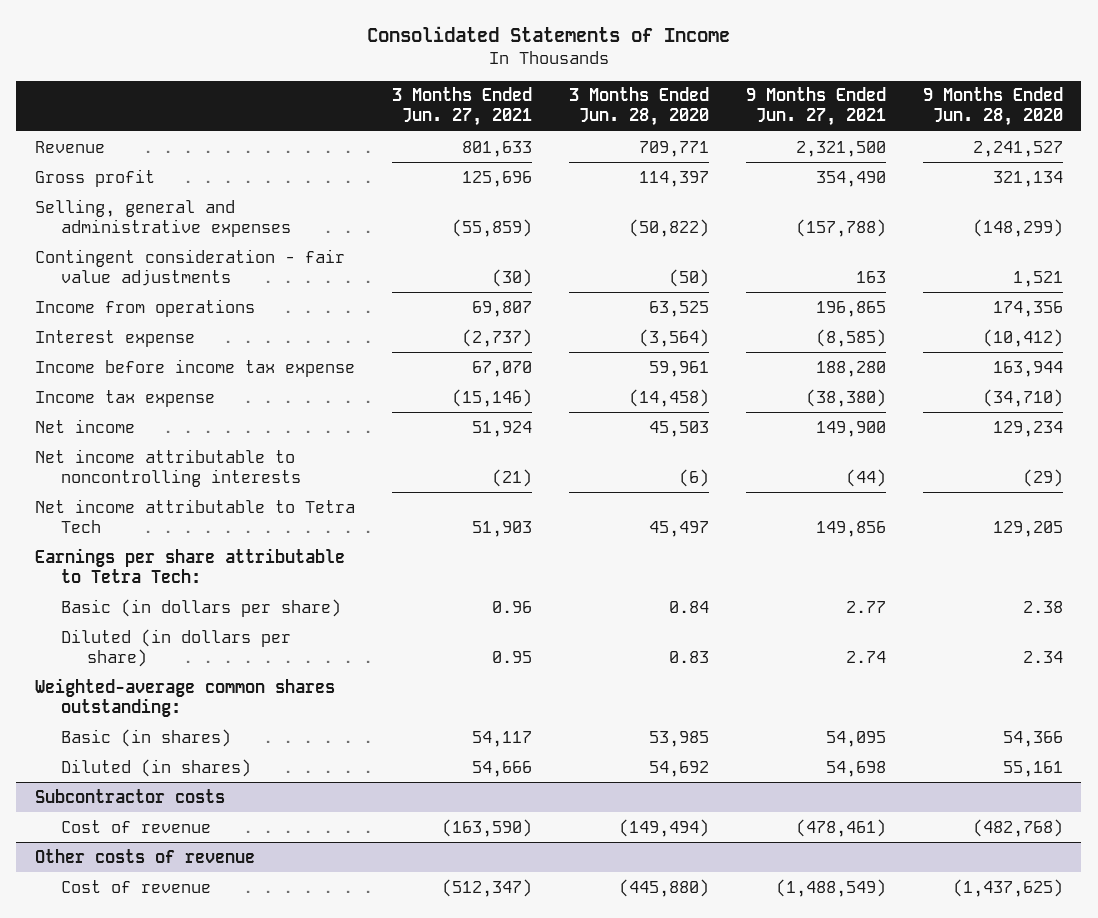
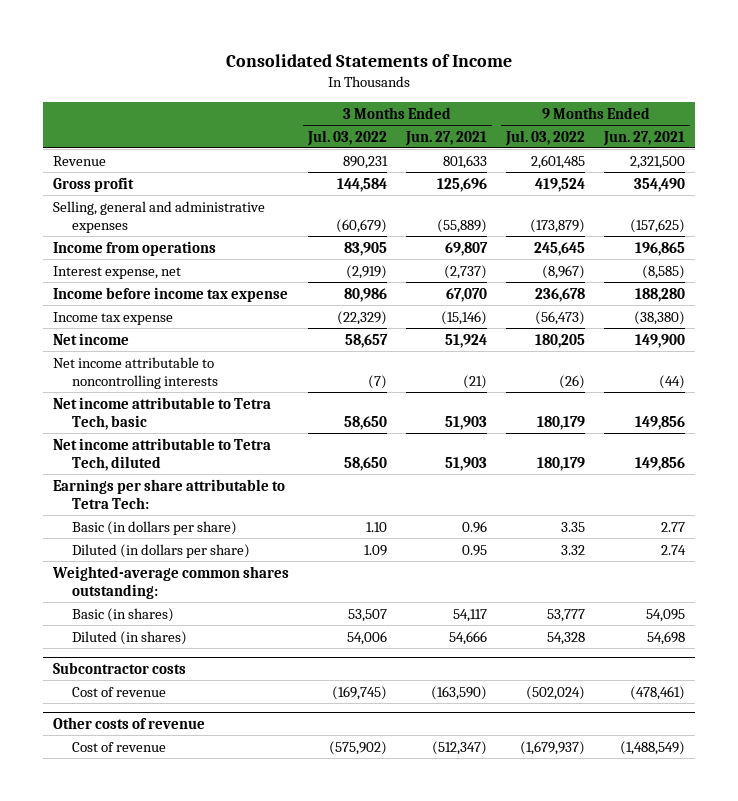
- | 3 Months Ended Jun. 27, 2021 | 3 Months Ended Jun. 28, 2020 | 9 Months Ended Jun. 27, 2021 | 9 Months Ended Jun. 28, 2020
+ | 3 Months Ended Jul. 03, 2022 | 3 Months Ended Jun. 27, 2021 | 9 Months Ended Jul. 03, 2022 | 9 Months Ended Jun. 27, 2021
- Selling, general and administrative expenses | (55,859) | (50,822) | (157,788) | (148,299)
- Contingent consideration - fair value adjustments | (30) | (50) | 163 | 1,521
+ Selling, general and administrative expenses | (60,679) | (55,889) | (173,879) | (157,625)
- Interest expense | (2,737) | (3,564) | (8,585) | (10,412)
+ Interest expense, net | (2,919) | (2,737) | (8,967) | (8,585)
- Net income attributable to Tetra Tech | 51,903 | 45,497 | 149,856 | 129,205
+ Net income attributable to Tetra Tech, basic | 58,650 | 51,903 | 180,179 | 149,856
+ Net income attributable to Tetra Tech, diluted | 58,650 | 51,903 | 180,179 | 149,856

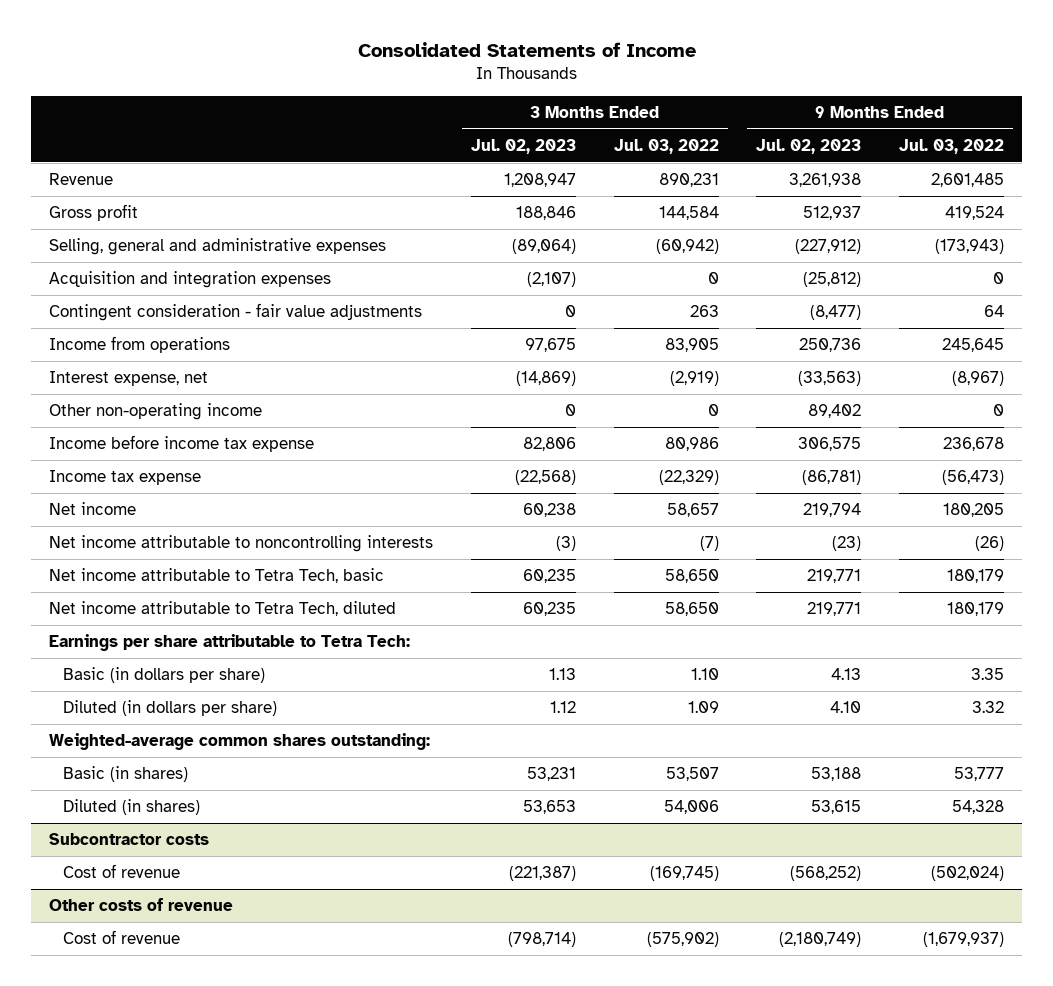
- | 3 Months Ended Jul. 03, 2022 | 3 Months Ended Jun. 27, 2021 | 9 Months Ended Jul. 03, 2022 | 9 Months Ended Jun. 27, 2021
+ | 3 Months Ended Jul. 02, 2023 | 3 Months Ended Jul. 03, 2022 | 9 Months Ended Jul. 02, 2023 | 9 Months Ended Jul. 03, 2022
- Selling, general and administrative expenses | (60,679) | (55,889) | (173,879) | (157,625)
+ Selling, general and administrative expenses | (89,064) | (60,942) | (227,912) | (173,943)
+ Acquisition and integration expenses | (2,107) | 0 | (25,812) | 0
+ Contingent consideration - fair value adjustments | 0 | 263 | (8,477) | 64
+ Other non-operating income | 0 | 0 | 89,402 | 0

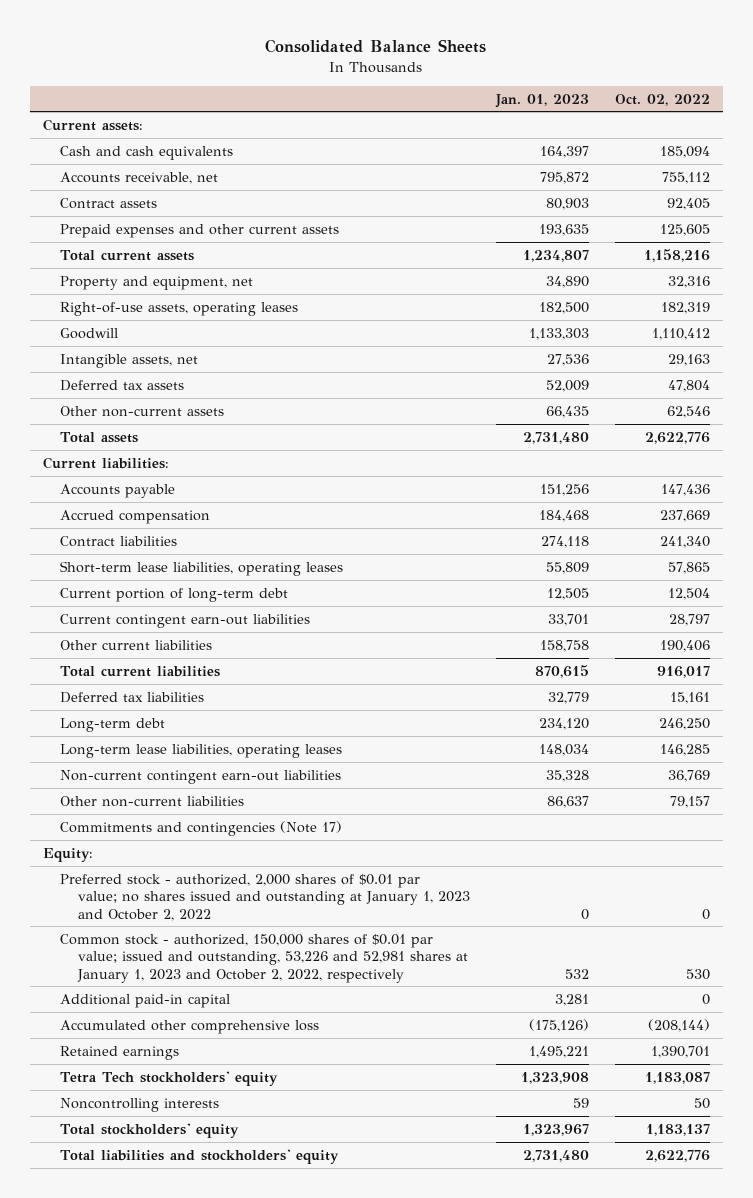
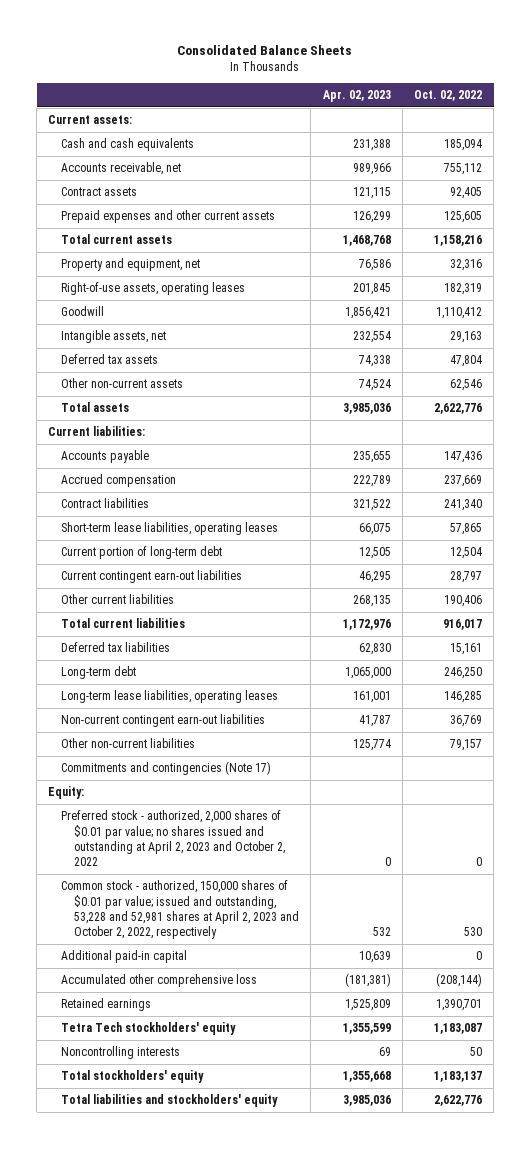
- | Jan. 01, 2023 | Oct. 02, 2022
+ | Apr. 02, 2023 | Oct. 02, 2022
- Preferred stock - authorized, 2,000 shares of $0.01 par value; no shares issued and outstanding at January 1, 2023 and October 2, 2022 | 0 | 0
- Common stock - authorized, 150,000 shares of $0.01 par value; issued and outstanding, 53,226 and 52,981 shares at January 1, 2023 and October 2, 2022, respectively | 532 | 530
+ Preferred stock - authorized, 2,000 shares of $0.01 par value; no shares issued and outstanding at April 2, 2023 and October 2, 2022 | 0 | 0
+ Common stock - authorized, 150,000 shares of $0.01 par value; issued and outstanding, 53,228 and 52,981 shares at April 2, 2023 and October 2, 2022, respectively | 532 | 530

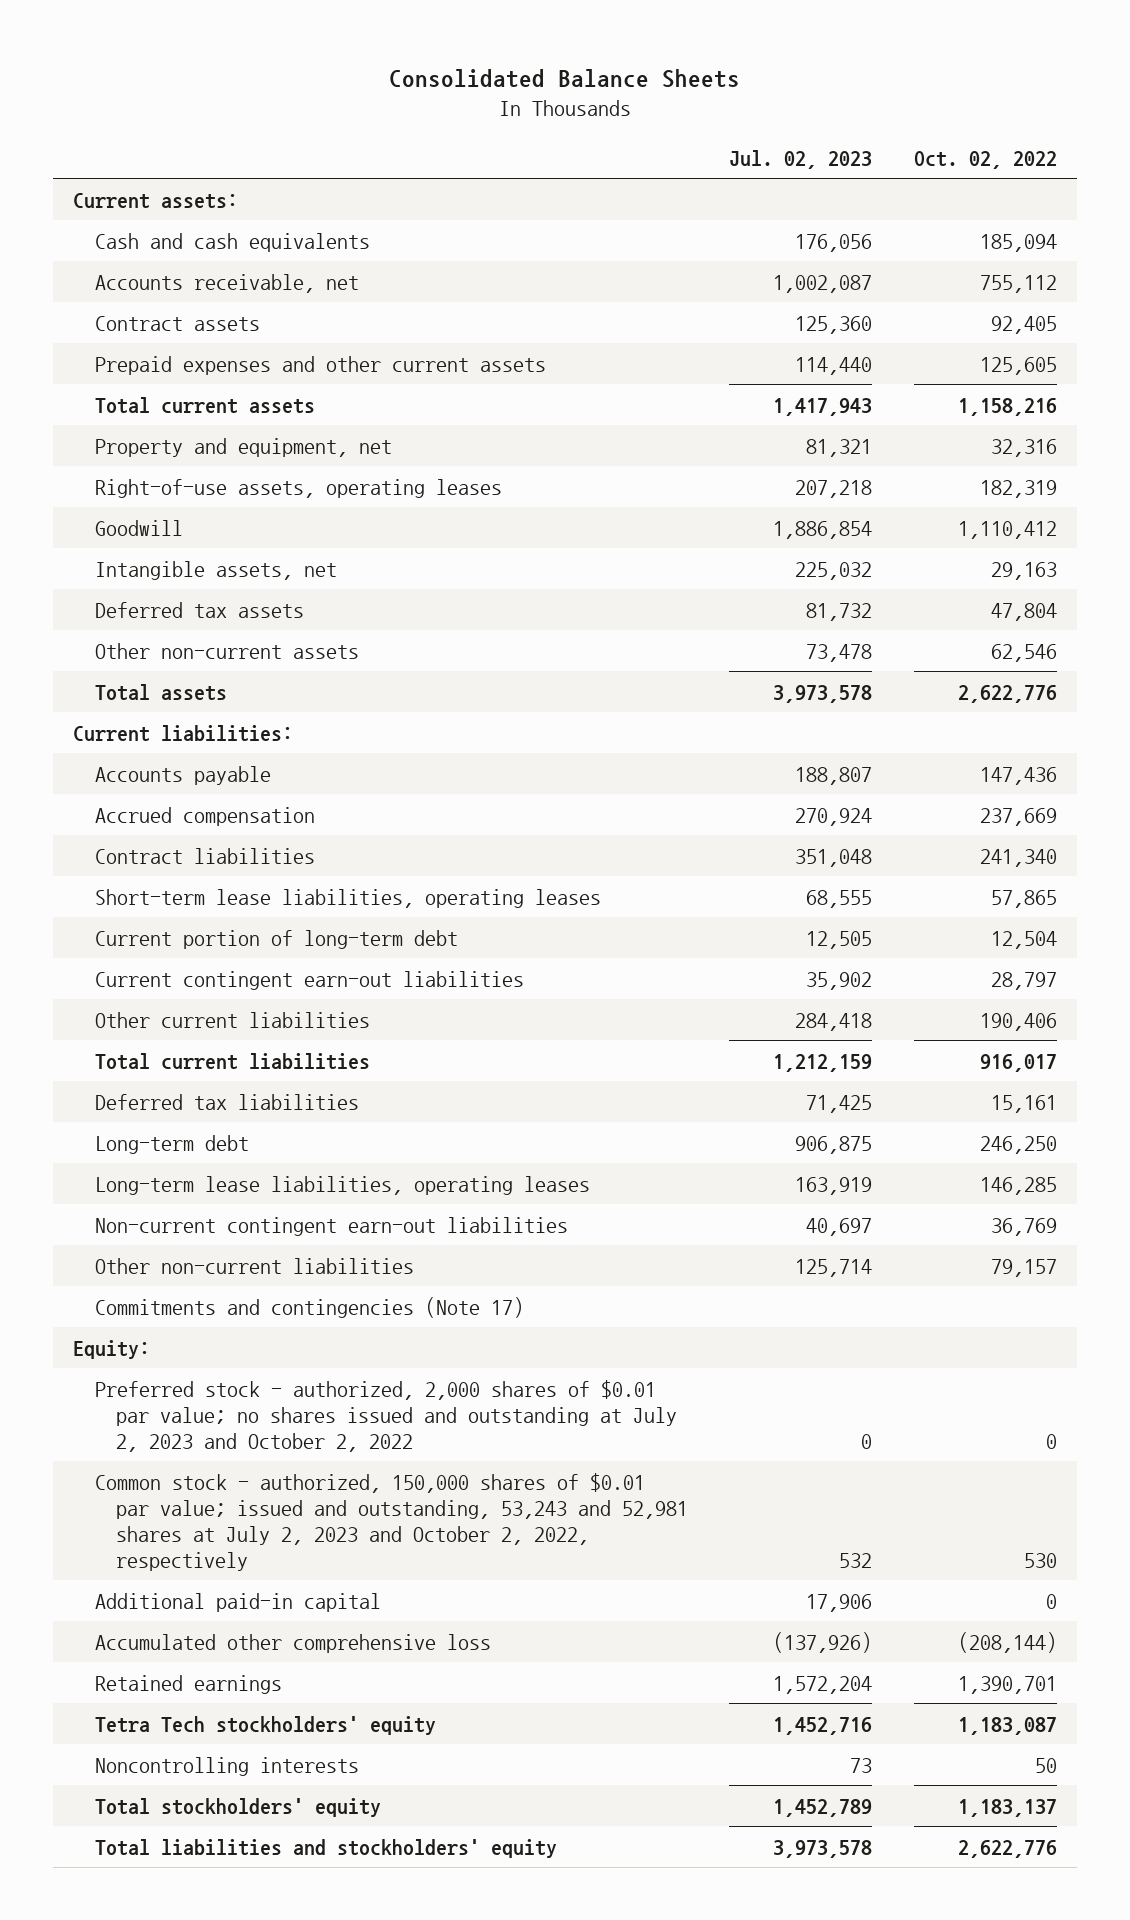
- | Apr. 02, 2023 | Oct. 02, 2022
+ | Jul. 02, 2023 | Oct. 02, 2022
- Preferred stock - authorized, 2,000 shares of $0.01 par value; no shares issued and outstanding at April 2, 2023 and October 2, 2022 | 0 | 0
- Common stock - authorized, 150,000 shares of $0.01 par value; issued and outstanding, 53,228 and 52,981 shares at April 2, 2023 and October 2, 2022, respectively | 532 | 530
+ Preferred stock - authorized, 2,000 shares of $0.01 par value; no shares issued and outstanding at July 2, 2023 and October 2, 2022 | 0 | 0
+ Common stock - authorized, 150,000 shares of $0.01 par value; issued and outstanding, 53,243 and 52,981 shares at July 2, 2023 and October 2, 2022, respectively | 532 | 530

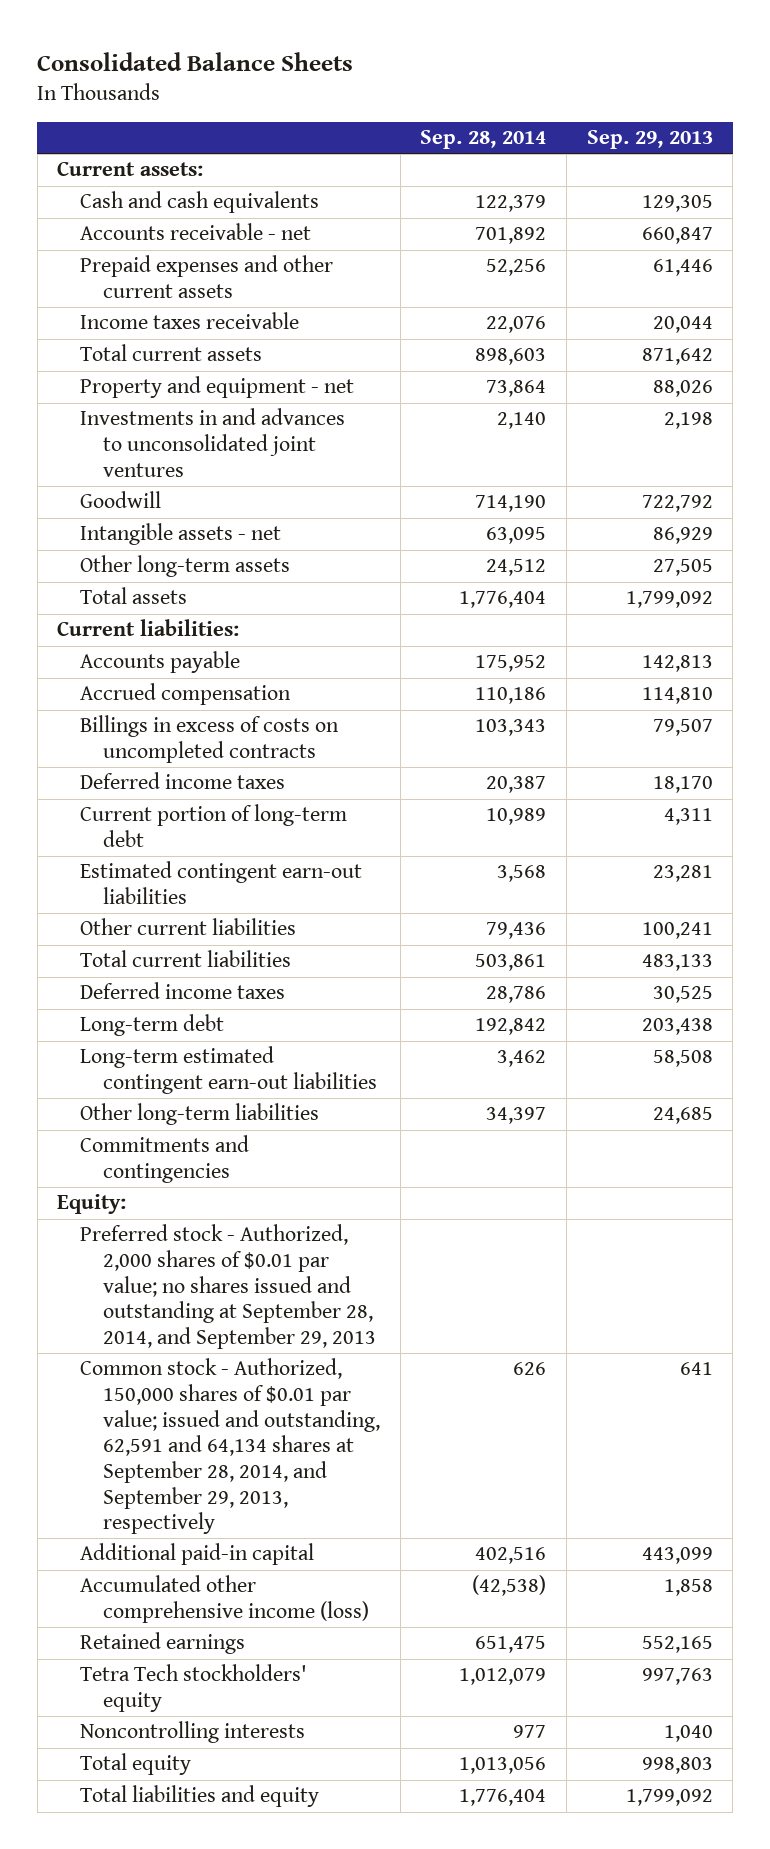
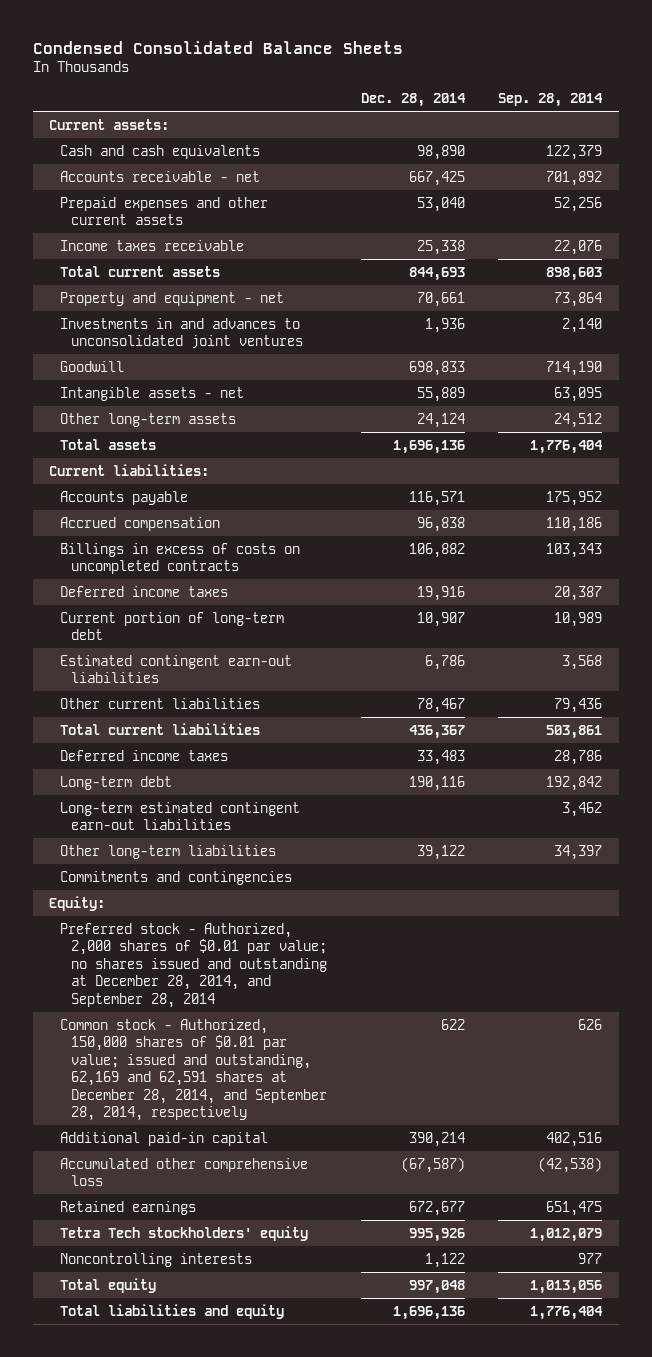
- Consolidated Balance Sheets
+ Condensed Consolidated Balance Sheets
- | Sep. 28, 2014 | Sep. 29, 2013
+ | Dec. 28, 2014 | Sep. 28, 2014
- Preferred stock - Authorized, 2,000 shares of $0.01 par value; no shares issued and outstanding at September 28, 2014, and September 29, 2013
- Common stock - Authorized, 150,000 shares of $0.01 par value; issued and outstanding, 62,591 and 64,134 shares at September 28, 2014, and September 29, 2013, respectively | 626 | 641
+ Preferred stock - Authorized, 2,000 shares of $0.01 par value; no shares issued and outstanding at December 28, 2014, and September 28, 2014
+ Common stock - Authorized, 150,000 shares of $0.01 par value; issued and outstanding, 62,169 and 62,591 shares at December 28, 2014, and September 28, 2014, respectively | 622 | 626
- Accumulated other comprehensive income (loss) | (42,538) | 1,858
+ Accumulated other comprehensive loss | (67,587) | (42,538)

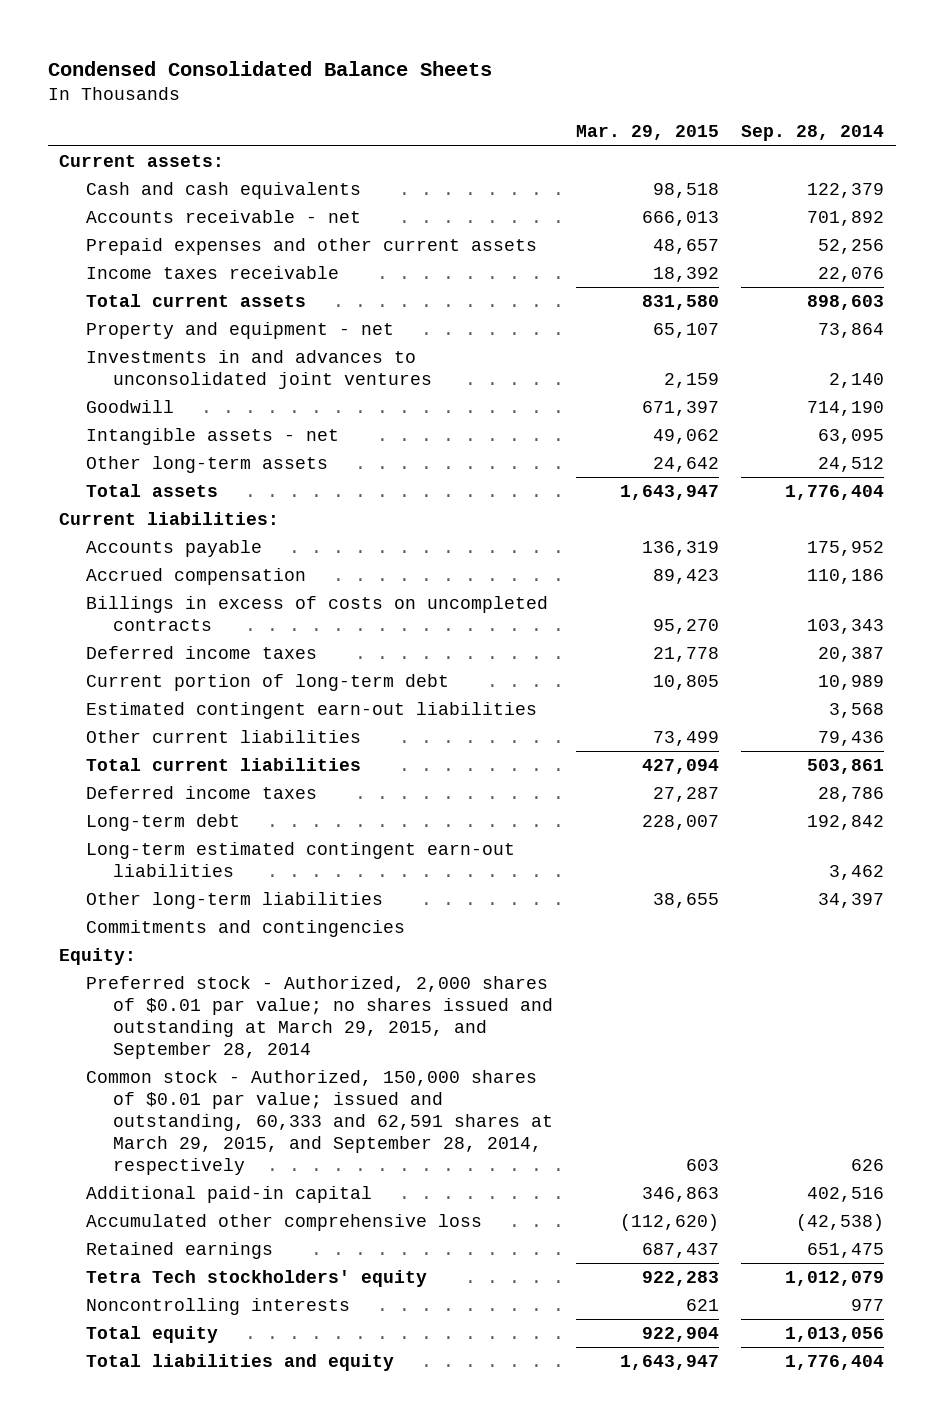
- | Dec. 28, 2014 | Sep. 28, 2014
+ | Mar. 29, 2015 | Sep. 28, 2014
- Preferred stock - Authorized, 2,000 shares of $0.01 par value; no shares issued and outstanding at December 28, 2014, and September 28, 2014
- Common stock - Authorized, 150,000 shares of $0.01 par value; issued and outstanding, 62,169 and 62,591 shares at December 28, 2014, and September 28, 2014, respectively | 622 | 626
+ Preferred stock - Authorized, 2,000 shares of $0.01 par value; no shares issued and outstanding at March 29, 2015, and September 28, 2014
+ Common stock - Authorized, 150,000 shares of $0.01 par value; issued and outstanding, 60,333 and 62,591 shares at March 29, 2015, and September 28, 2014, respectively | 603 | 626

